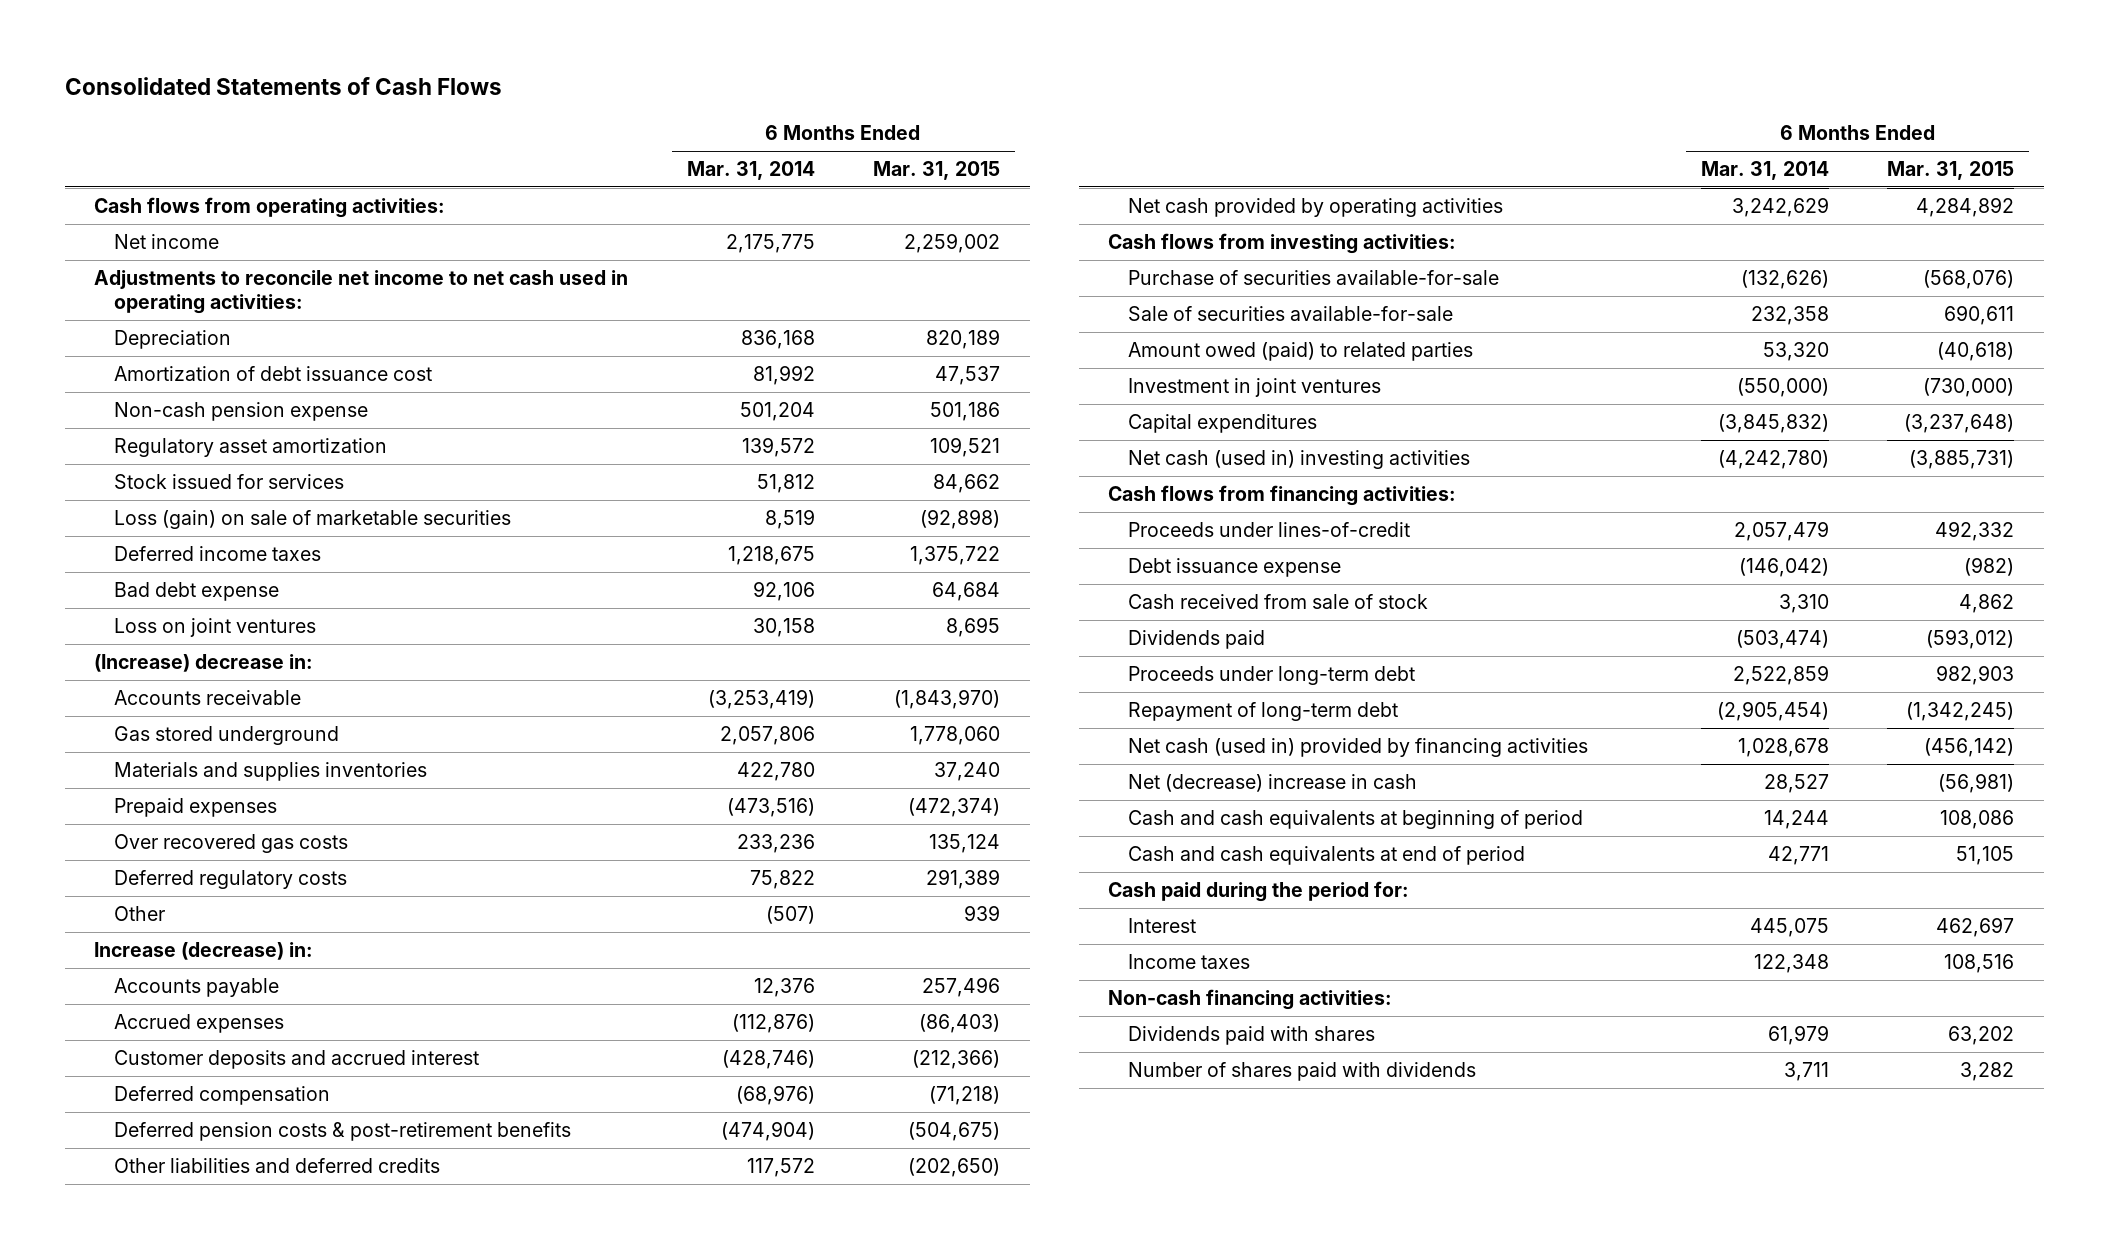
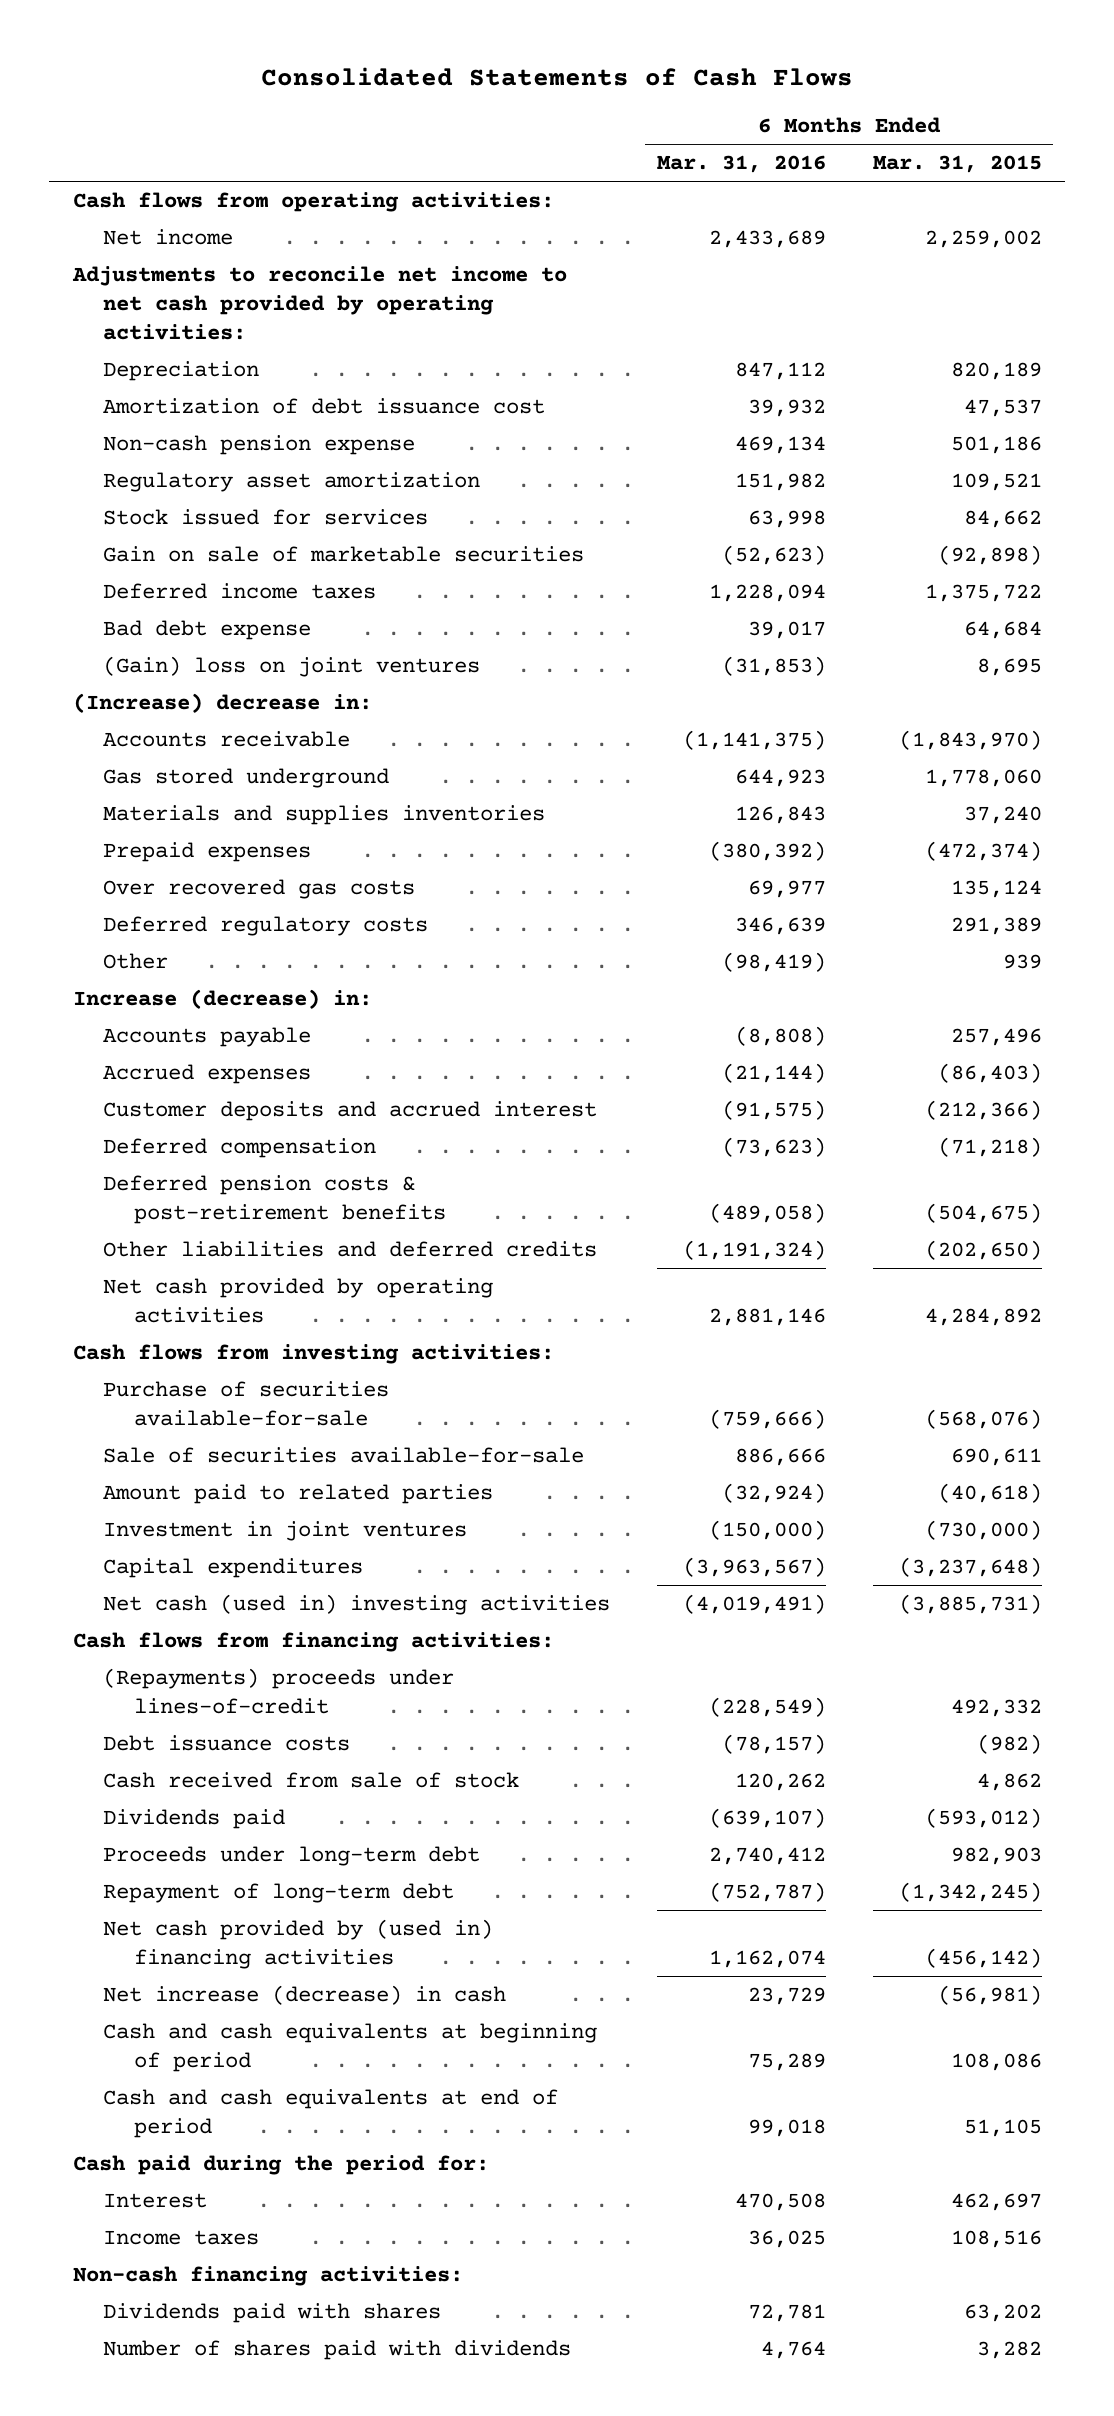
- | 6 Months Ended Mar. 31, 2014 | 6 Months Ended Mar. 31, 2015
+ | 6 Months Ended Mar. 31, 2016 | 6 Months Ended Mar. 31, 2015
- Adjustments to reconcile net income to net cash used in operating activities:
+ Adjustments to reconcile net income to net cash provided by operating activities:
- Loss (gain) on sale of marketable securities | 8,519 | (92,898)
+ Gain on sale of marketable securities | (52,623) | (92,898)
- Loss on joint ventures | 30,158 | 8,695
+ (Gain) loss on joint ventures | (31,853) | 8,695
- Amount owed (paid) to related parties | 53,320 | (40,618)
+ Amount paid to related parties | (32,924) | (40,618)
- Proceeds under lines-of-credit | 2,057,479 | 492,332
- Debt issuance expense | (146,042) | (982)
+ (Repayments) proceeds under lines-of-credit | (228,549) | 492,332
+ Debt issuance costs | (78,157) | (982)
- Net cash (used in) provided by financing activities | 1,028,678 | (456,142)
- Net (decrease) increase in cash | 28,527 | (56,981)
+ Net cash provided by (used in) financing activities | 1,162,074 | (456,142)
+ Net increase (decrease) in cash | 23,729 | (56,981)

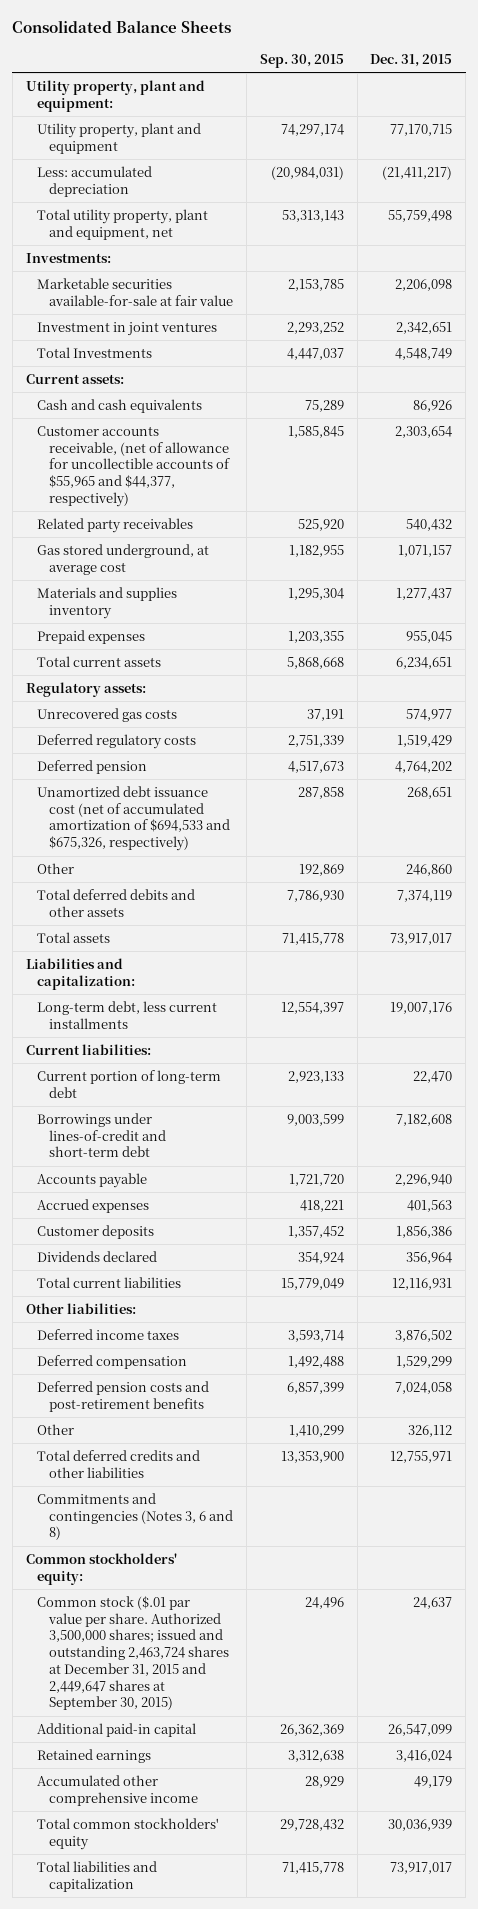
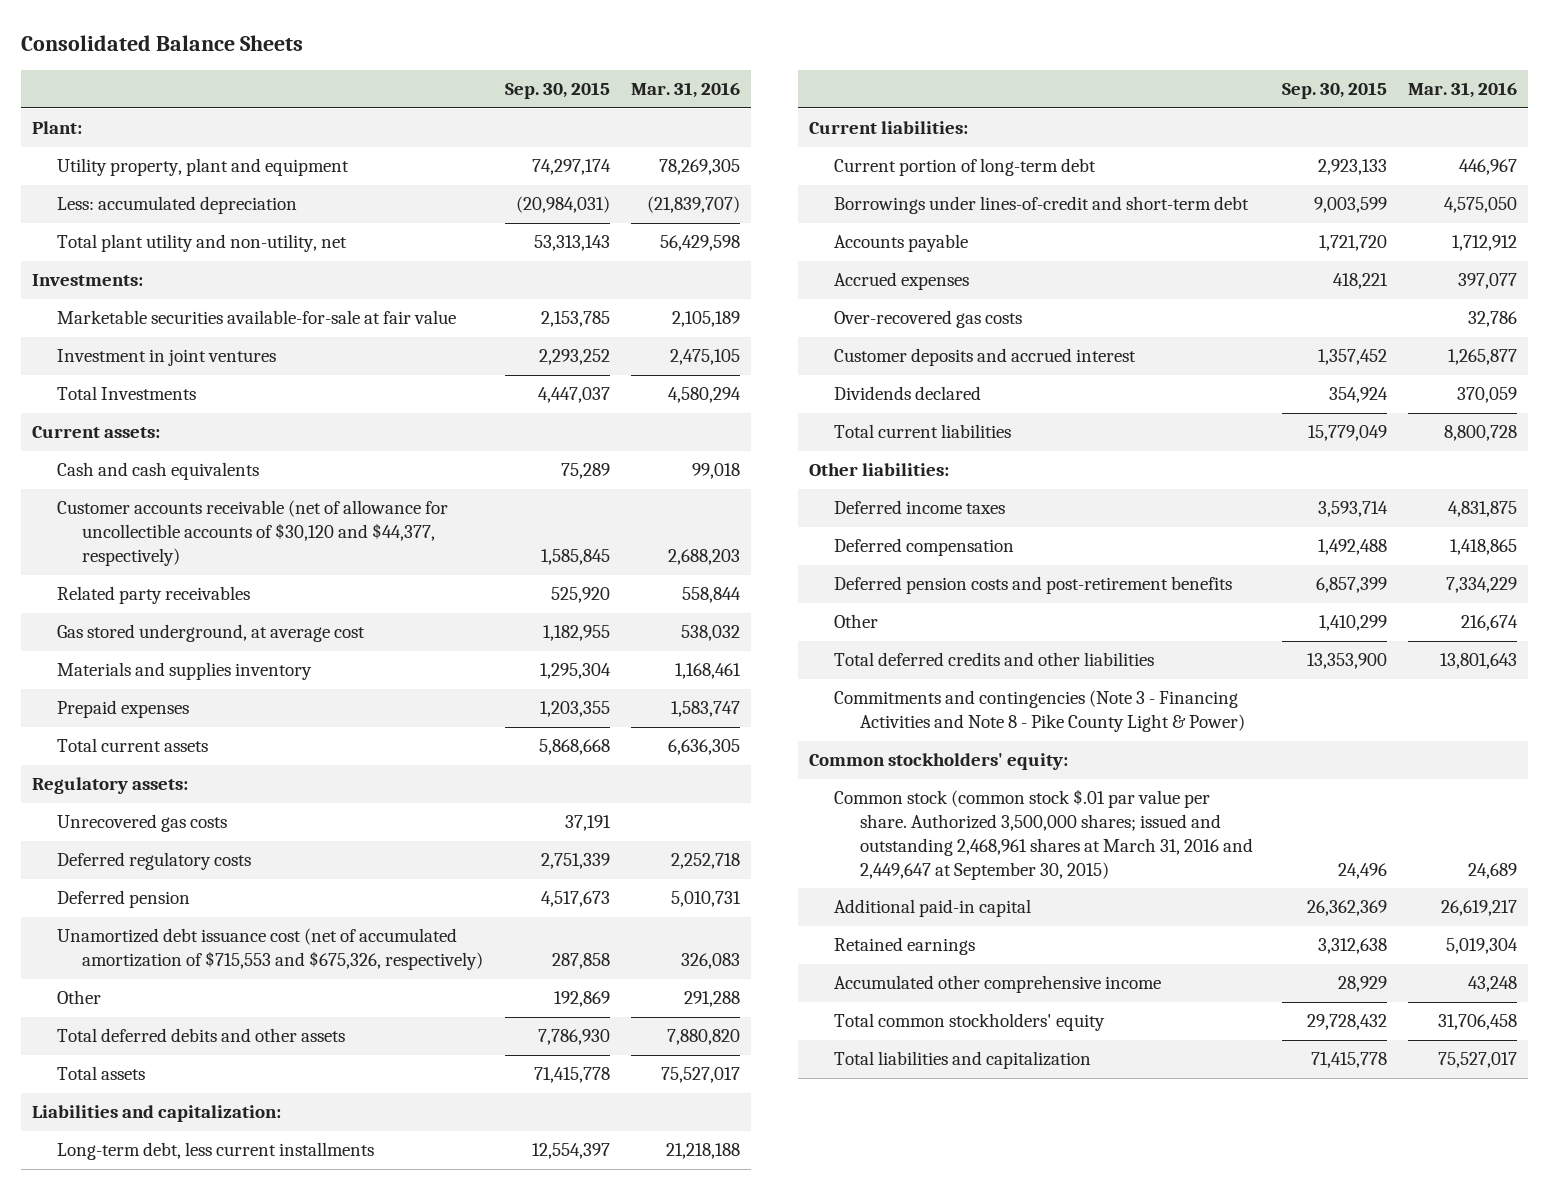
- | Sep. 30, 2015 | Dec. 31, 2015
+ | Sep. 30, 2015 | Mar. 31, 2016
- Utility property, plant and equipment:
+ Plant:
- Total utility property, plant and equipment, net | 53,313,143 | 55,759,498
+ Total plant utility and non-utility, net | 53,313,143 | 56,429,598
- Customer accounts receivable, (net of allowance for uncollectible accounts of $55,965 and $44,377, respectively) | 1,585,845 | 2,303,654
+ Customer accounts receivable (net of allowance for uncollectible accounts of $30,120 and $44,377, respectively) | 1,585,845 | 2,688,203
- Unamortized debt issuance cost (net of accumulated amortization of $694,533 and $675,326, respectively) | 287,858 | 268,651
+ Unamortized debt issuance cost (net of accumulated amortization of $715,553 and $675,326, respectively) | 287,858 | 326,083
- Customer deposits | 1,357,452 | 1,856,386
+ Over-recovered gas costs | | 32,786
+ Customer deposits and accrued interest | 1,357,452 | 1,265,877
- Commitments and contingencies (Notes 3, 6 and 8)
+ Commitments and contingencies (Note 3 - Financing Activities and Note 8 - Pike County Light & Power)
- Common stock ($.01 par value per share. Authorized 3,500,000 shares; issued and outstanding 2,463,724 shares at December 31, 2015 and 2,449,647 shares at September 30, 2015) | 24,496 | 24,637
+ Common stock (common stock $.01 par value per share. Authorized 3,500,000 shares; issued and outstanding 2,468,961 shares at March 31, 2016 and 2,449,647 at September 30, 2015) | 24,496 | 24,689

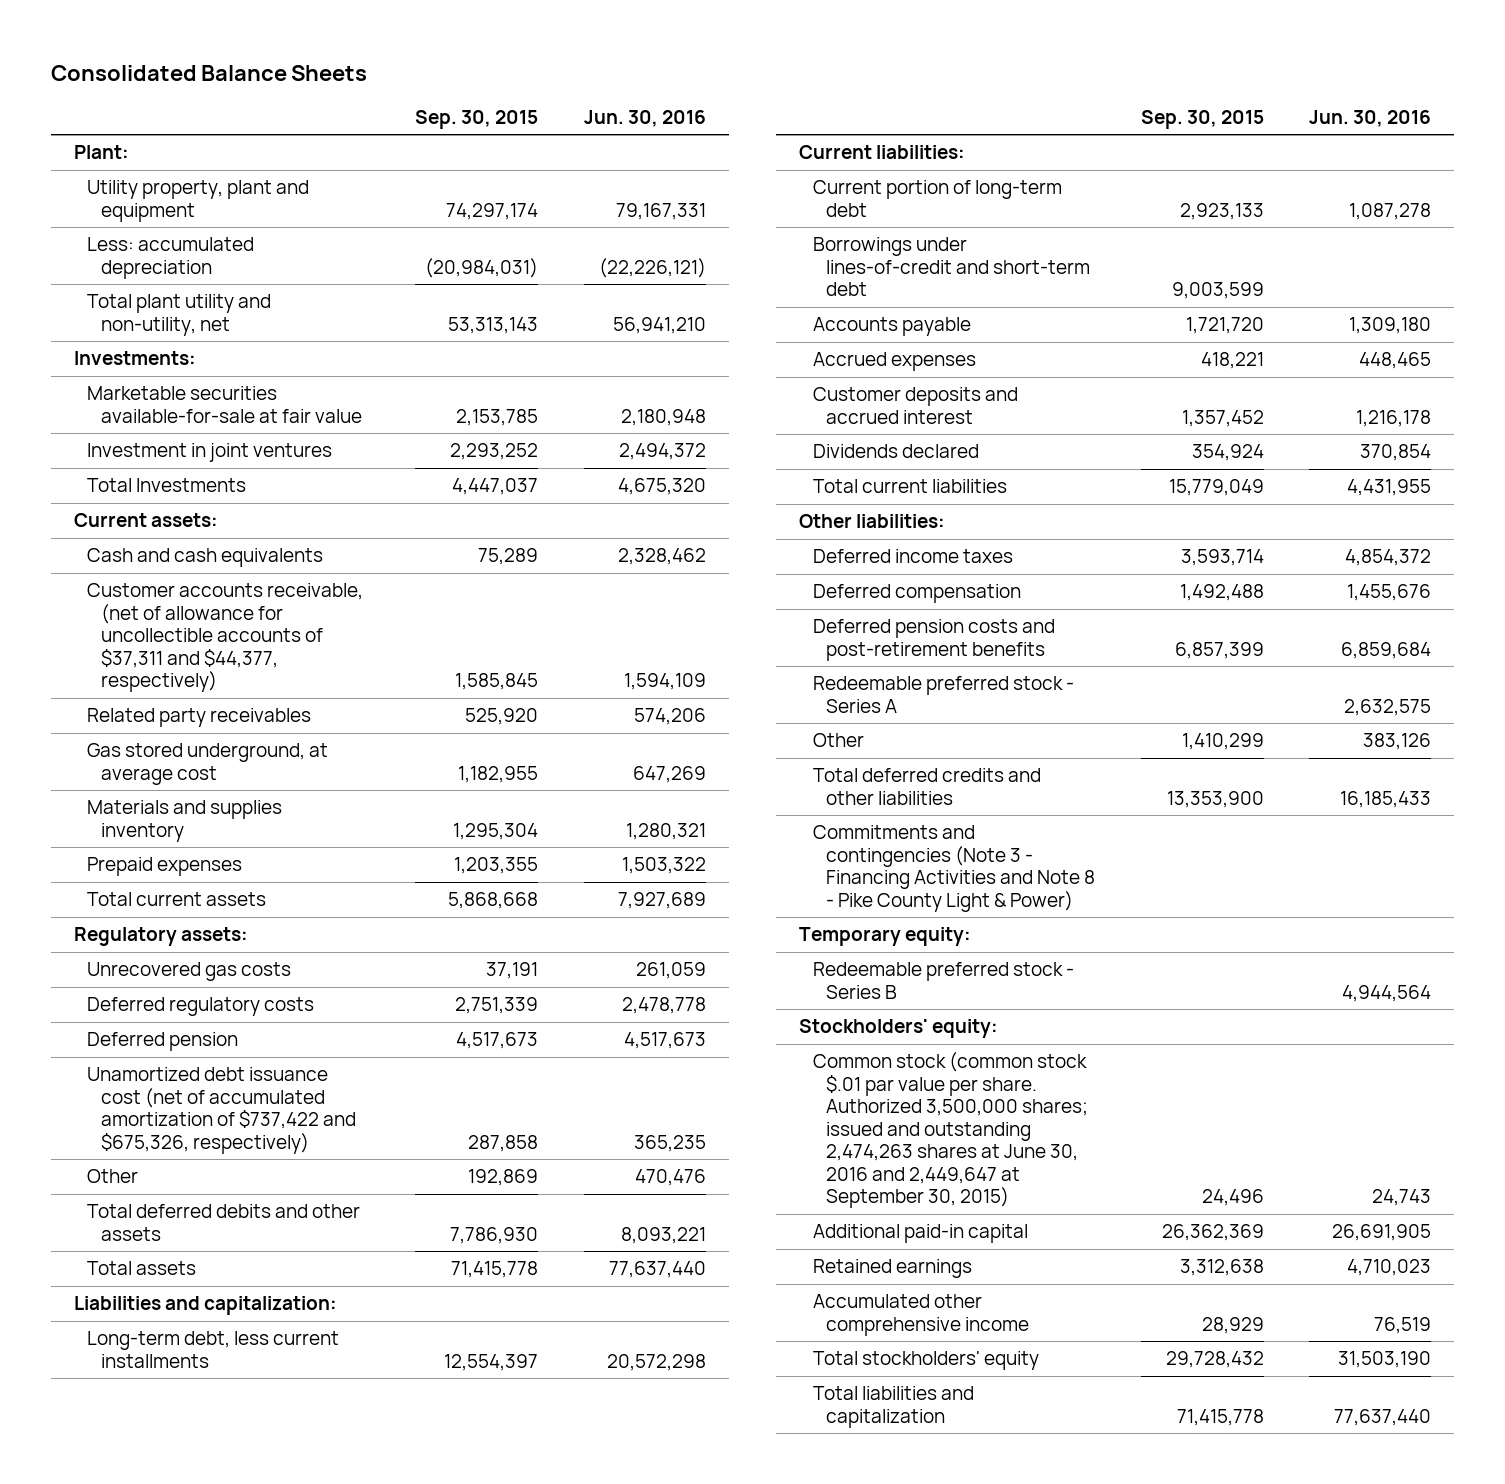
- | Sep. 30, 2015 | Mar. 31, 2016
+ | Sep. 30, 2015 | Jun. 30, 2016
- Customer accounts receivable (net of allowance for uncollectible accounts of $30,120 and $44,377, respectively) | 1,585,845 | 2,688,203
+ Customer accounts receivable, (net of allowance for uncollectible accounts of $37,311 and $44,377, respectively) | 1,585,845 | 1,594,109
- Unamortized debt issuance cost (net of accumulated amortization of $715,553 and $675,326, respectively) | 287,858 | 326,083
+ Unamortized debt issuance cost (net of accumulated amortization of $737,422 and $675,326, respectively) | 287,858 | 365,235
- Over-recovered gas costs | | 32,786
+ Redeemable preferred stock - Series A | | 2,632,575
- Common stockholders' equity:
- Common stock (common stock $.01 par value per share. Authorized 3,500,000 shares; issued and outstanding 2,468,961 shares at March 31, 2016 and 2,449,647 at September 30, 2015) | 24,496 | 24,689
+ Temporary equity:
+ Redeemable preferred stock - Series B | | 4,944,564
+ Stockholders' equity:
+ Common stock (common stock $.01 par value per share. Authorized 3,500,000 shares; issued and outstanding 2,474,263 shares at June 30, 2016 and 2,449,647 at September 30, 2015) | 24,496 | 24,743
- Total common stockholders' equity | 29,728,432 | 31,706,458
+ Total stockholders' equity | 29,728,432 | 31,503,190

